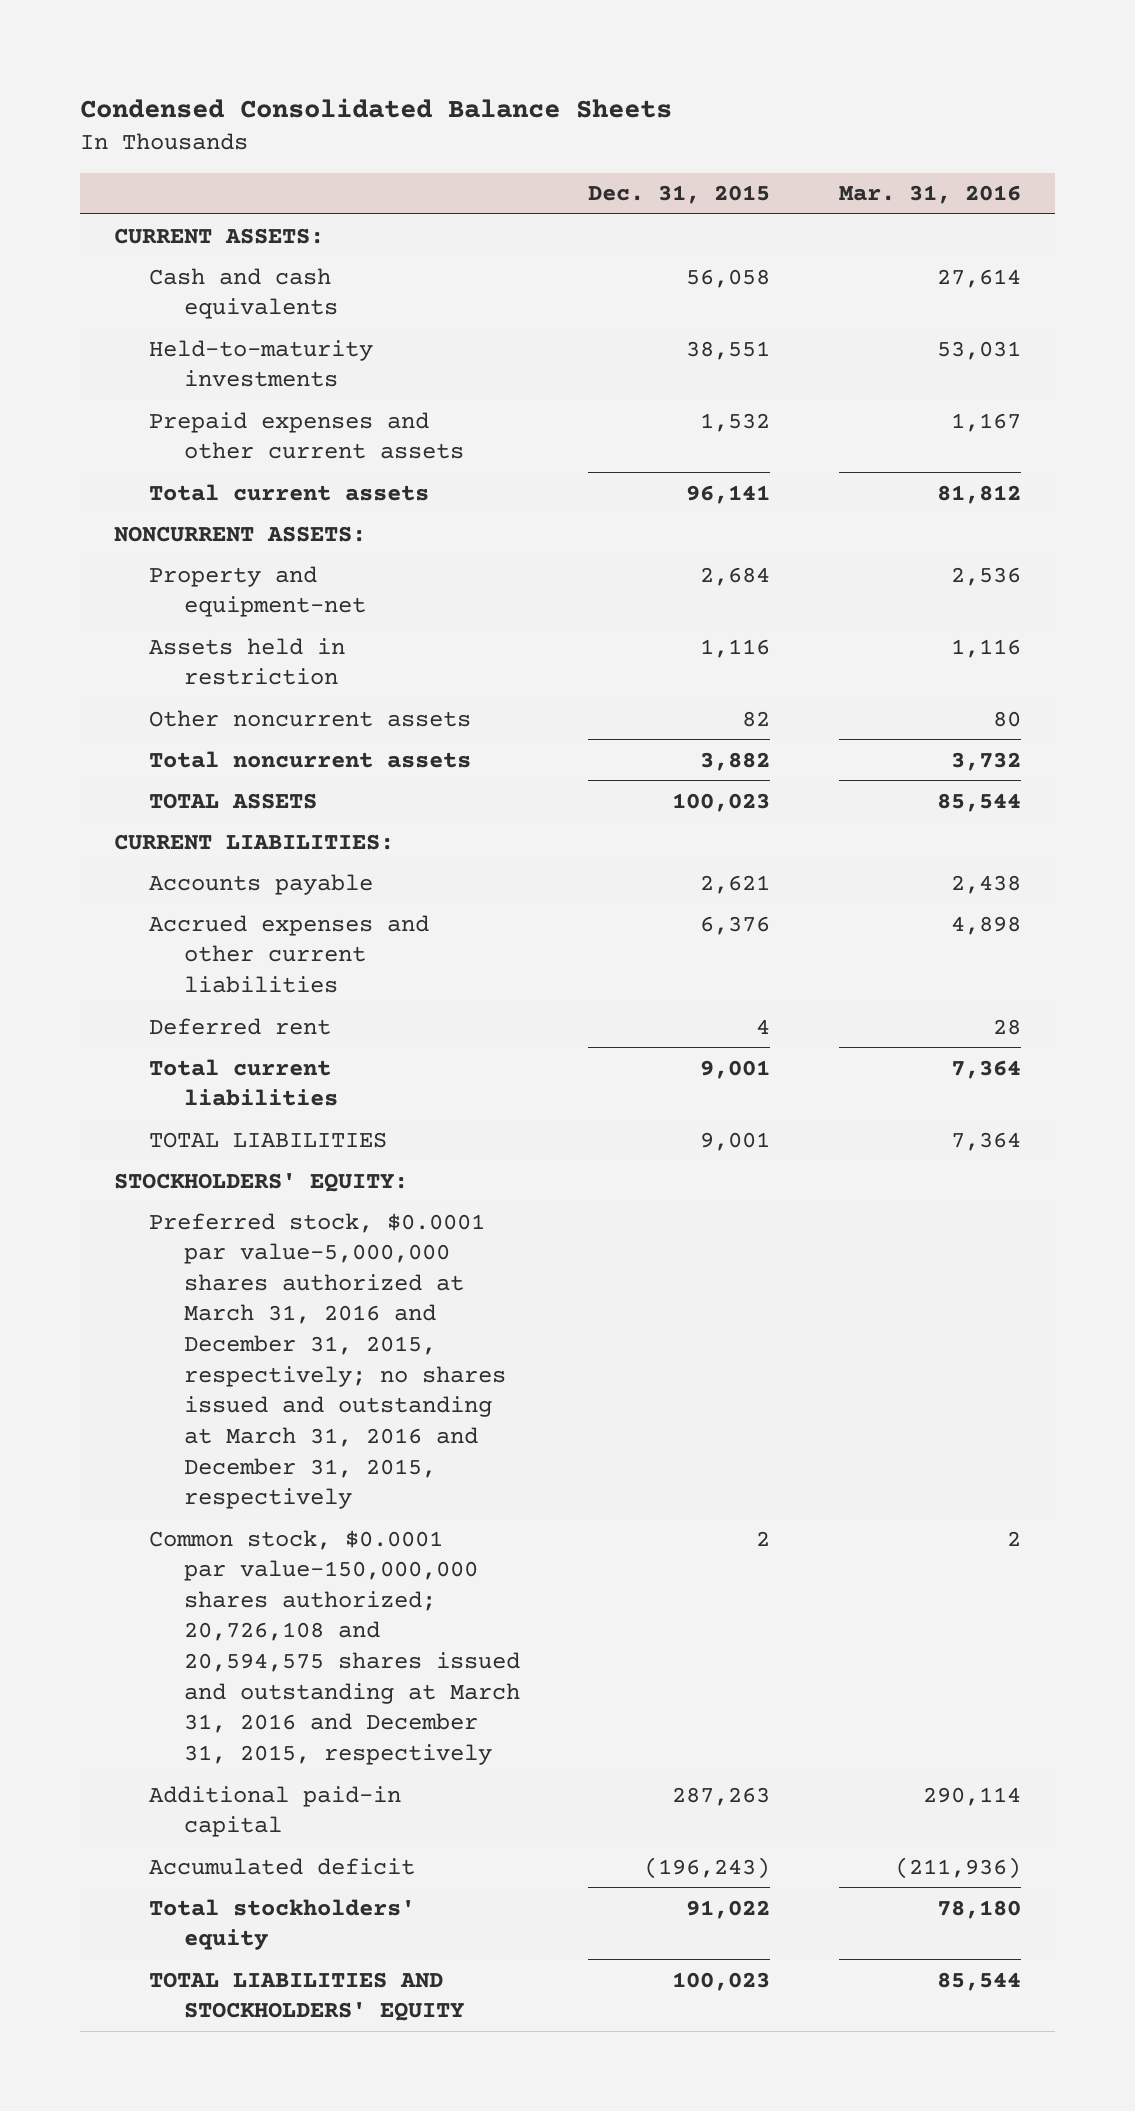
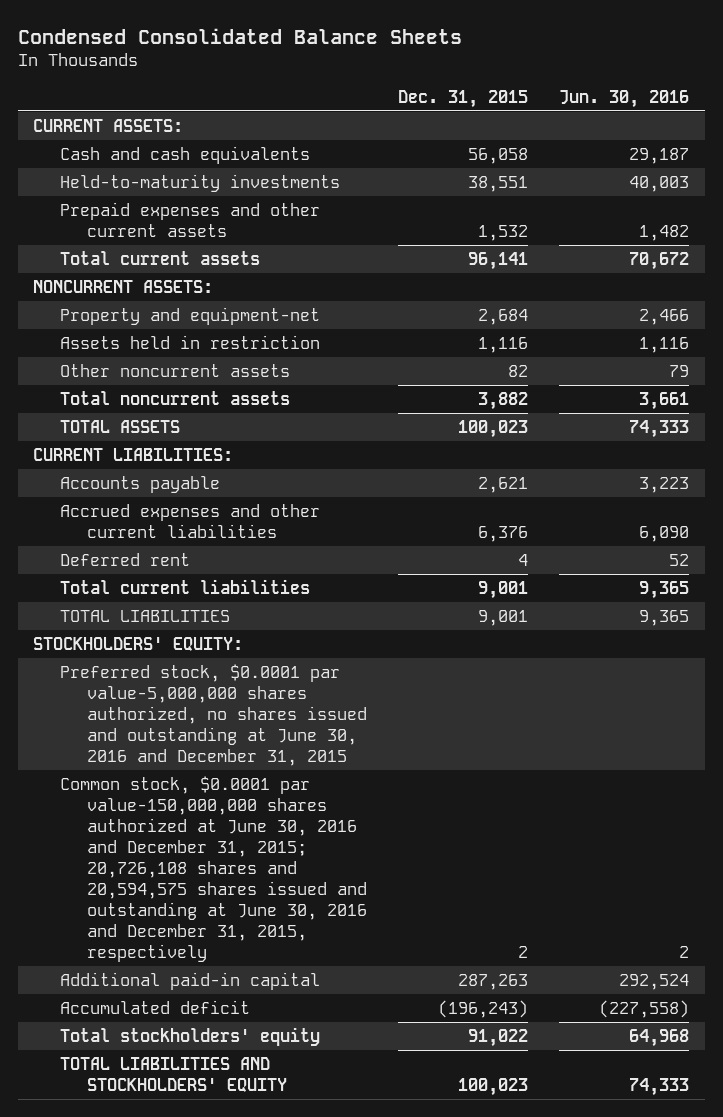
- | Dec. 31, 2015 | Mar. 31, 2016
+ | Dec. 31, 2015 | Jun. 30, 2016
- Preferred stock, $0.0001 par value-5,000,000 shares authorized at March 31, 2016 and December 31, 2015, respectively; no shares issued and outstanding at March 31, 2016 and December 31, 2015, respectively
- Common stock, $0.0001 par value-150,000,000 shares authorized; 20,726,108 and 20,594,575 shares issued and outstanding at March 31, 2016 and December 31, 2015, respectively | 2 | 2
+ Preferred stock, $0.0001 par value-5,000,000 shares authorized, no shares issued and outstanding at June 30, 2016 and December 31, 2015
+ Common stock, $0.0001 par value-150,000,000 shares authorized at June 30, 2016 and December 31, 2015; 20,726,108 shares and 20,594,575 shares issued and outstanding at June 30, 2016 and December 31, 2015, respectively | 2 | 2

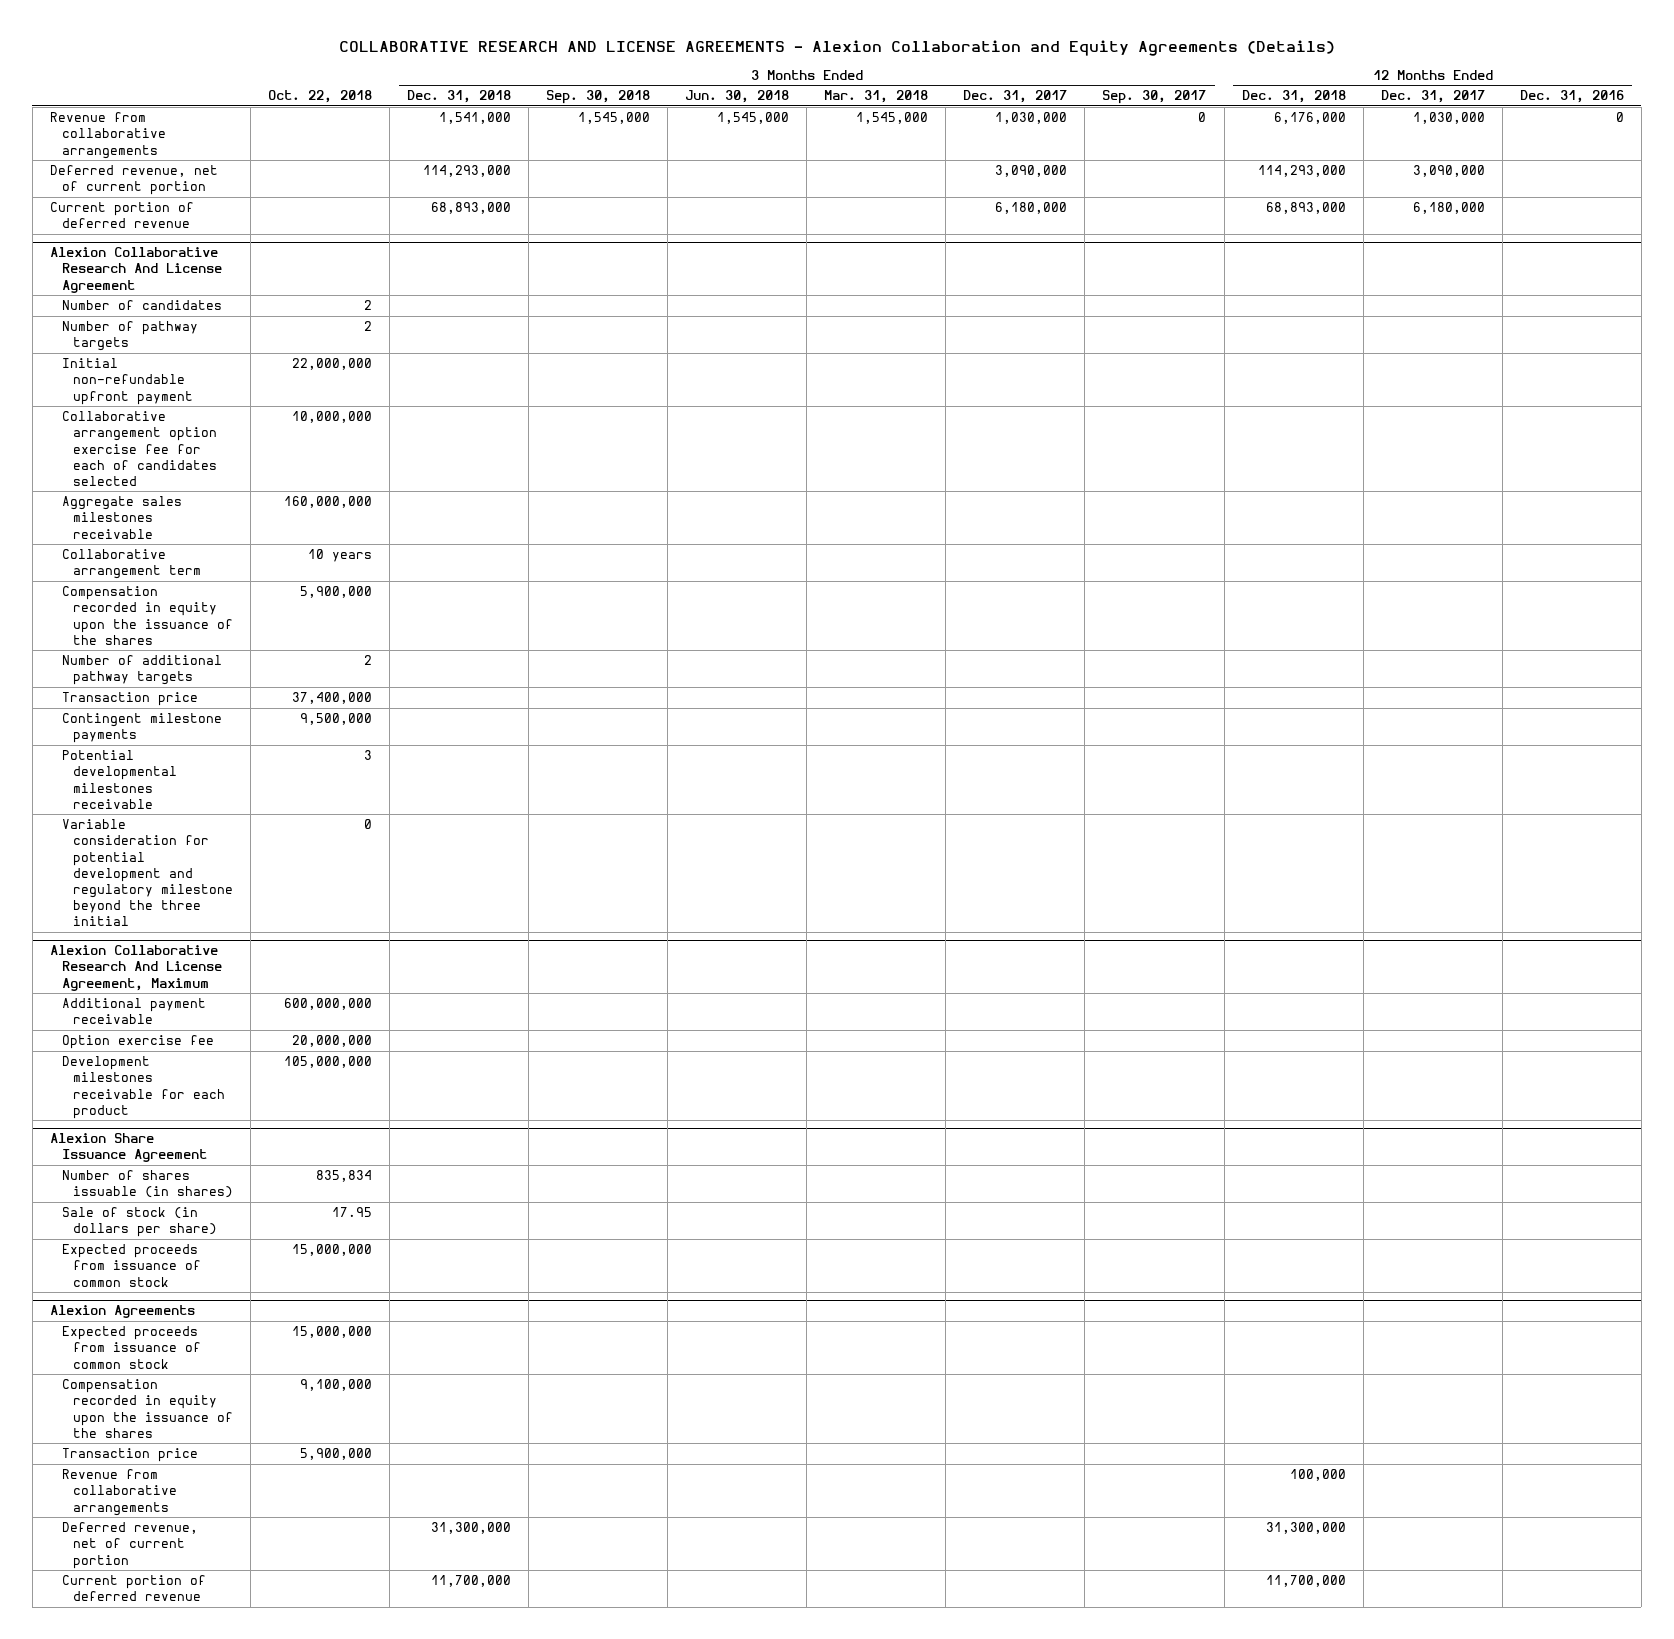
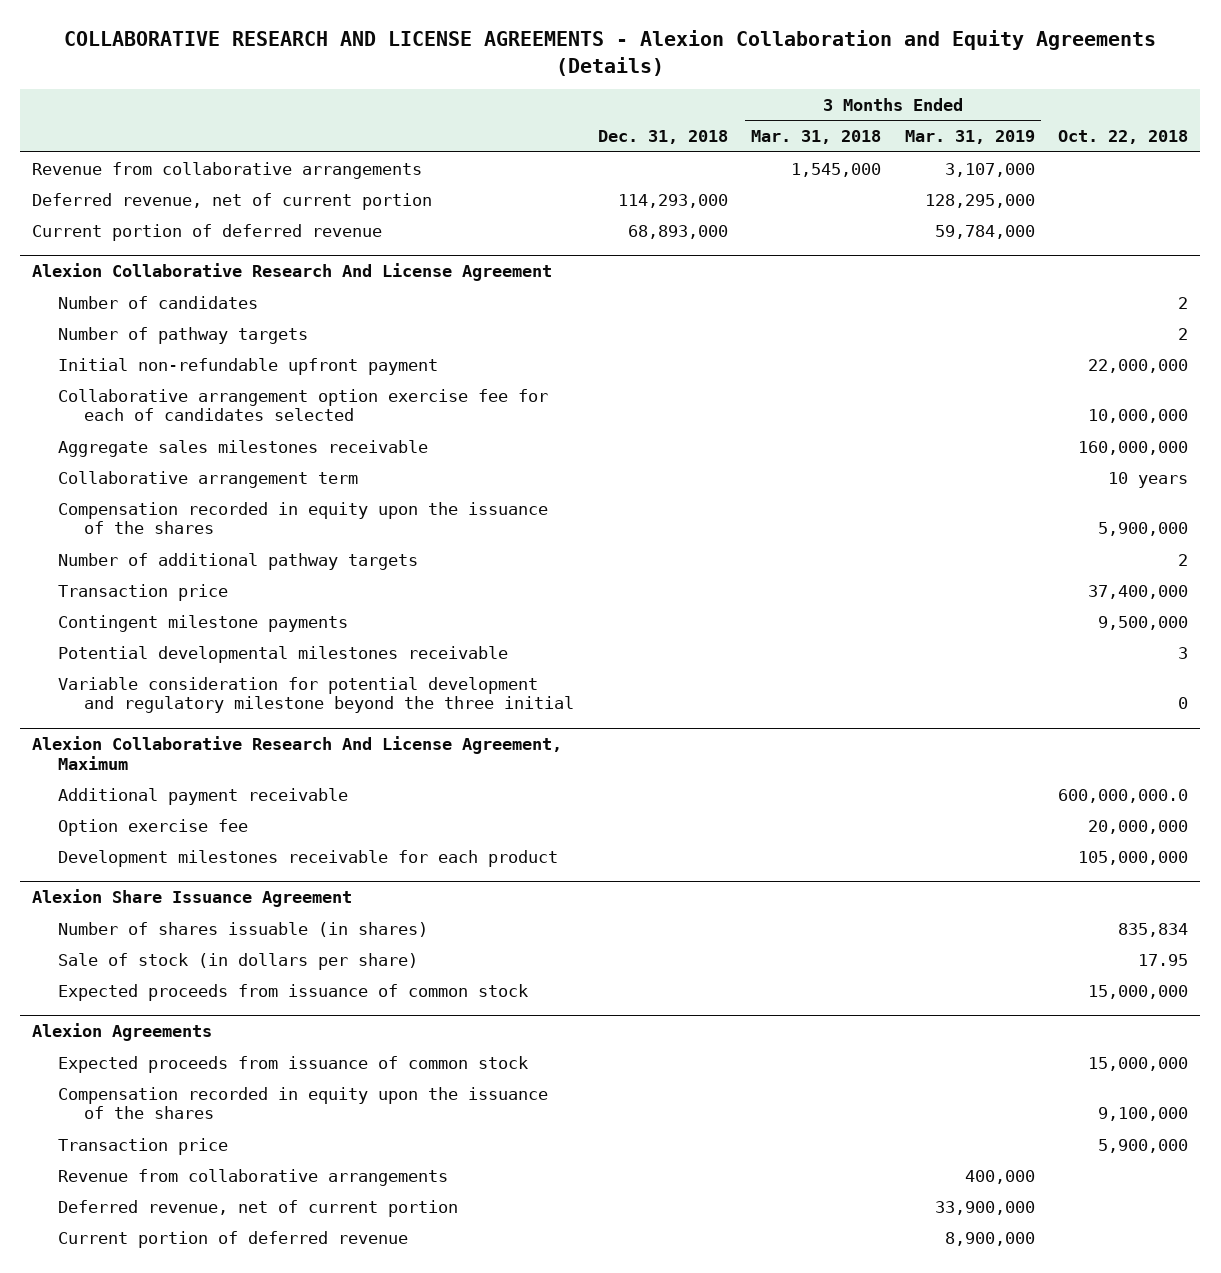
- | Oct. 22, 2018 | 3 Months Ended Dec. 31, 2018 | 3 Months Ended Sep. 30, 2018 | 3 Months Ended Jun. 30, 2018 | 3 Months Ended Mar. 31, 2018 | 3 Months Ended Dec. 31, 2017 | 3 Months Ended Sep. 30, 2017 | 12 Months Ended Dec. 31, 2018 | 12 Months Ended Dec. 31, 2017 | 12 Months Ended Dec. 31, 2016
+ | Dec. 31, 2018 | 3 Months Ended Mar. 31, 2018 | 3 Months Ended Mar. 31, 2019 | Oct. 22, 2018
@ Alexion Collaborative Research And License Agreement, Maximum
- Additional payment receivable | 600,000,000 | | | | | | | | |
+ Additional payment receivable | | | | 600,000,000.0

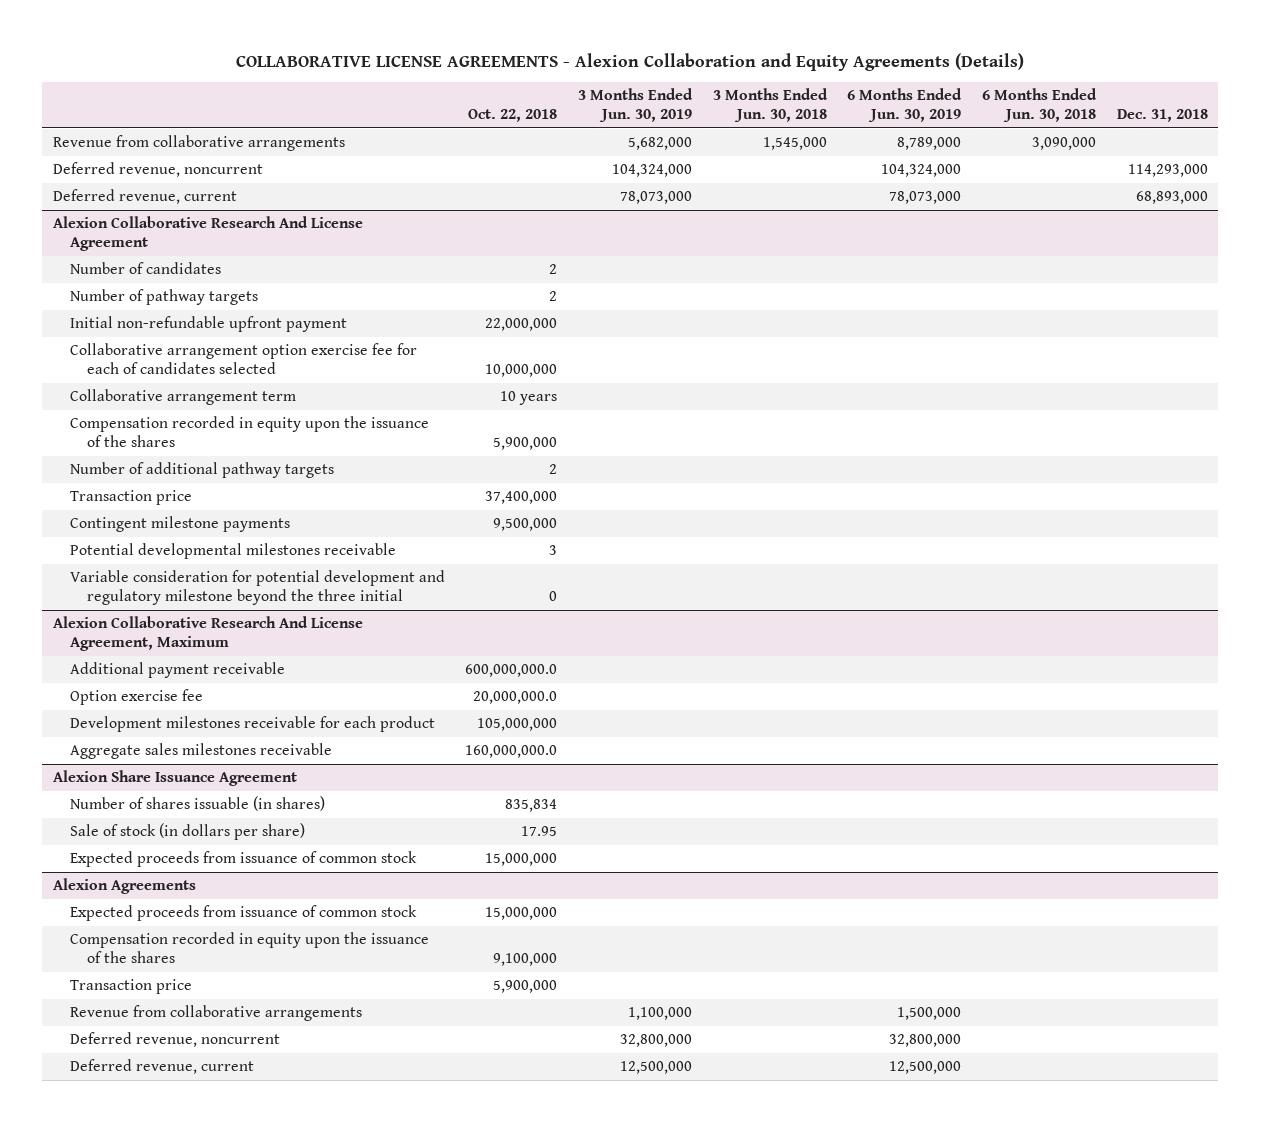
- COLLABORATIVE RESEARCH AND LICENSE AGREEMENTS - Alexion Collaboration and Equity Agreements (Details)
+ COLLABORATIVE LICENSE AGREEMENTS - Alexion Collaboration and Equity Agreements (Details)
- | Dec. 31, 2018 | 3 Months Ended Mar. 31, 2018 | 3 Months Ended Mar. 31, 2019 | Oct. 22, 2018
+ | Oct. 22, 2018 | 3 Months Ended Jun. 30, 2019 | 3 Months Ended Jun. 30, 2018 | 6 Months Ended Jun. 30, 2019 | 6 Months Ended Jun. 30, 2018 | Dec. 31, 2018
- Deferred revenue, net of current portion | 114,293,000 | | 128,295,000 |
- Current portion of deferred revenue | 68,893,000 | | 59,784,000 |
+ Deferred revenue, noncurrent | | 104,324,000 | | 104,324,000 | | 114,293,000
+ Deferred revenue, current | | 78,073,000 | | 78,073,000 | | 68,893,000
@ Alexion Collaborative Research And License Agreement
- Aggregate sales milestones receivable | | | | 160,000,000
@ Alexion Collaborative Research And License Agreement, Maximum
- Option exercise fee | | | | 20,000,000
+ Option exercise fee | 20,000,000.0 | | | | |
+ Aggregate sales milestones receivable | 160,000,000.0 | | | | |
@ Alexion Agreements
- Deferred revenue, net of current portion | | | 33,900,000 |
- Current portion of deferred revenue | | | 8,900,000 |
+ Deferred revenue, noncurrent | | 32,800,000 | | 32,800,000 | |
+ Deferred revenue, current | | 12,500,000 | | 12,500,000 | |

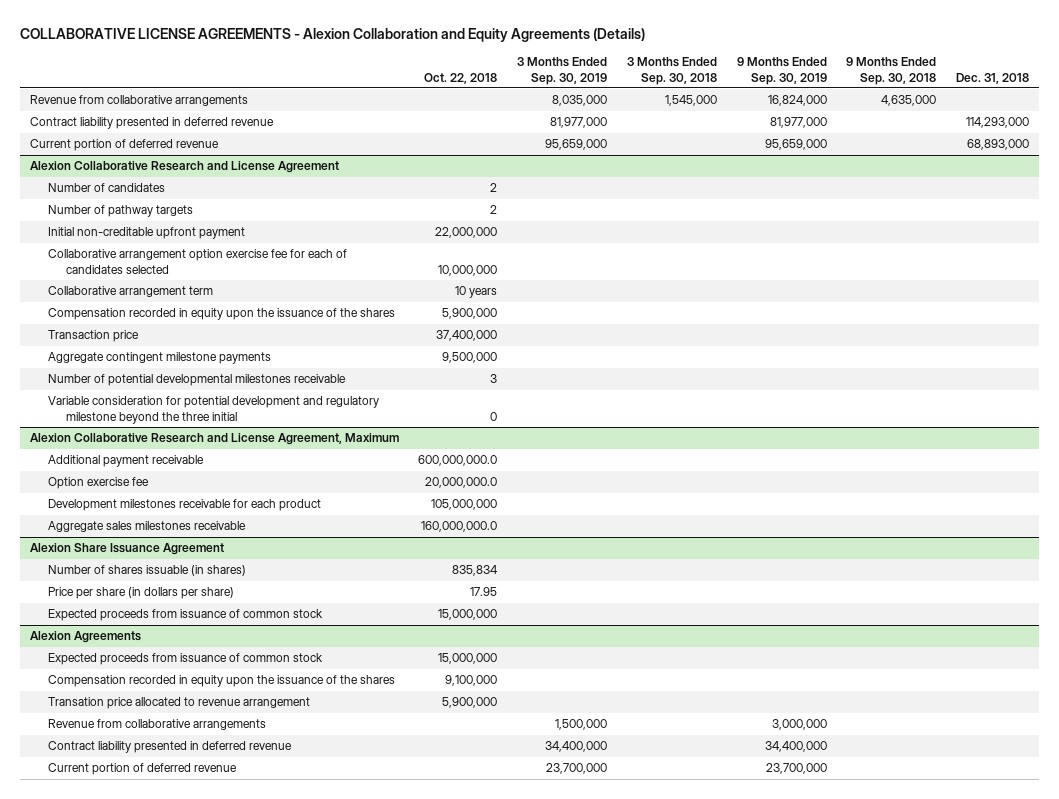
- | Oct. 22, 2018 | 3 Months Ended Jun. 30, 2019 | 3 Months Ended Jun. 30, 2018 | 6 Months Ended Jun. 30, 2019 | 6 Months Ended Jun. 30, 2018 | Dec. 31, 2018
+ | Oct. 22, 2018 | 3 Months Ended Sep. 30, 2019 | 3 Months Ended Sep. 30, 2018 | 9 Months Ended Sep. 30, 2019 | 9 Months Ended Sep. 30, 2018 | Dec. 31, 2018
- Deferred revenue, noncurrent | | 104,324,000 | | 104,324,000 | | 114,293,000
- Deferred revenue, current | | 78,073,000 | | 78,073,000 | | 68,893,000
- Alexion Collaborative Research And License Agreement
+ Contract liability presented in deferred revenue | | 81,977,000 | | 81,977,000 | | 114,293,000
+ Current portion of deferred revenue | | 95,659,000 | | 95,659,000 | | 68,893,000
+ Alexion Collaborative Research and License Agreement
- Initial non-refundable upfront payment | 22,000,000 | | | | |
+ Initial non-creditable upfront payment | 22,000,000 | | | | |
- Number of additional pathway targets | 2 | | | | |
- Contingent milestone payments | 9,500,000 | | | | |
- Potential developmental milestones receivable | 3 | | | | |
+ Aggregate contingent milestone payments | 9,500,000 | | | | |
+ Number of potential developmental milestones receivable | 3 | | | | |
- Alexion Collaborative Research And License Agreement, Maximum
+ Alexion Collaborative Research and License Agreement, Maximum
@ Alexion Share Issuance Agreement
- Sale of stock (in dollars per share) | 17.95 | | | | |
+ Price per share (in dollars per share) | 17.95 | | | | |
@ Alexion Agreements
- Transaction price | 5,900,000 | | | | |
+ Transation price allocated to revenue arrangement | 5,900,000 | | | | |
- Deferred revenue, noncurrent | | 32,800,000 | | 32,800,000 | |
- Deferred revenue, current | | 12,500,000 | | 12,500,000 | |
+ Contract liability presented in deferred revenue | | 34,400,000 | | 34,400,000 | |
+ Current portion of deferred revenue | | 23,700,000 | | 23,700,000 | |

